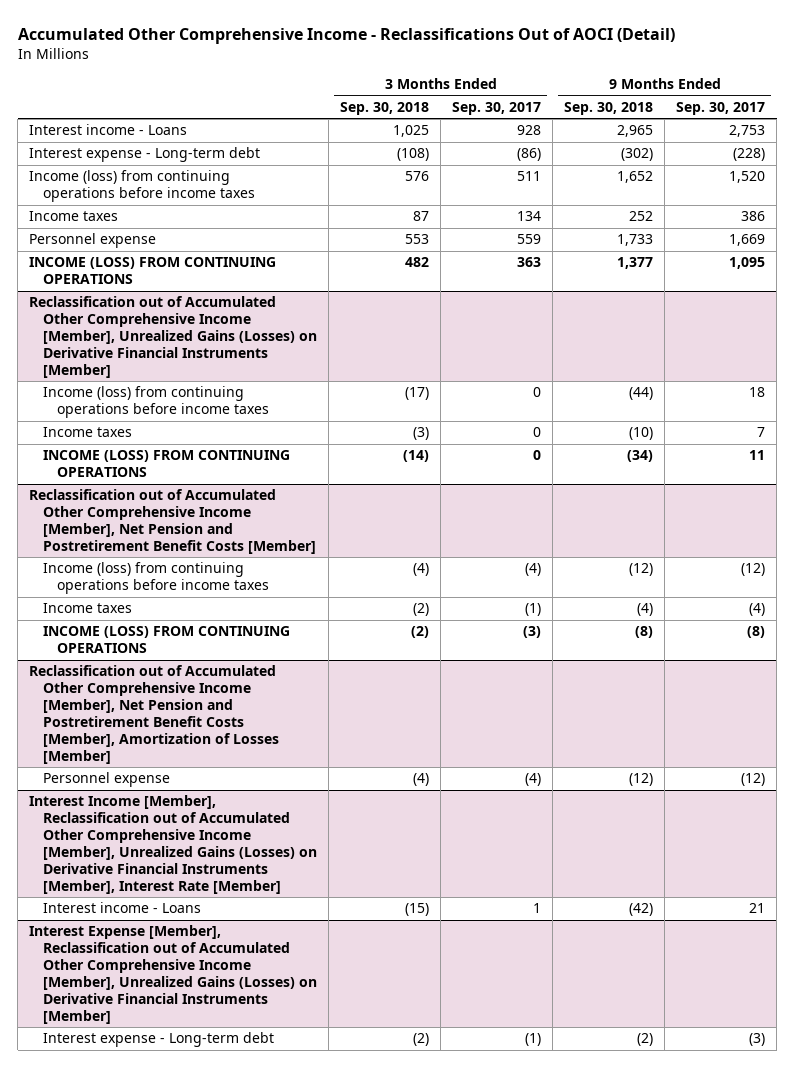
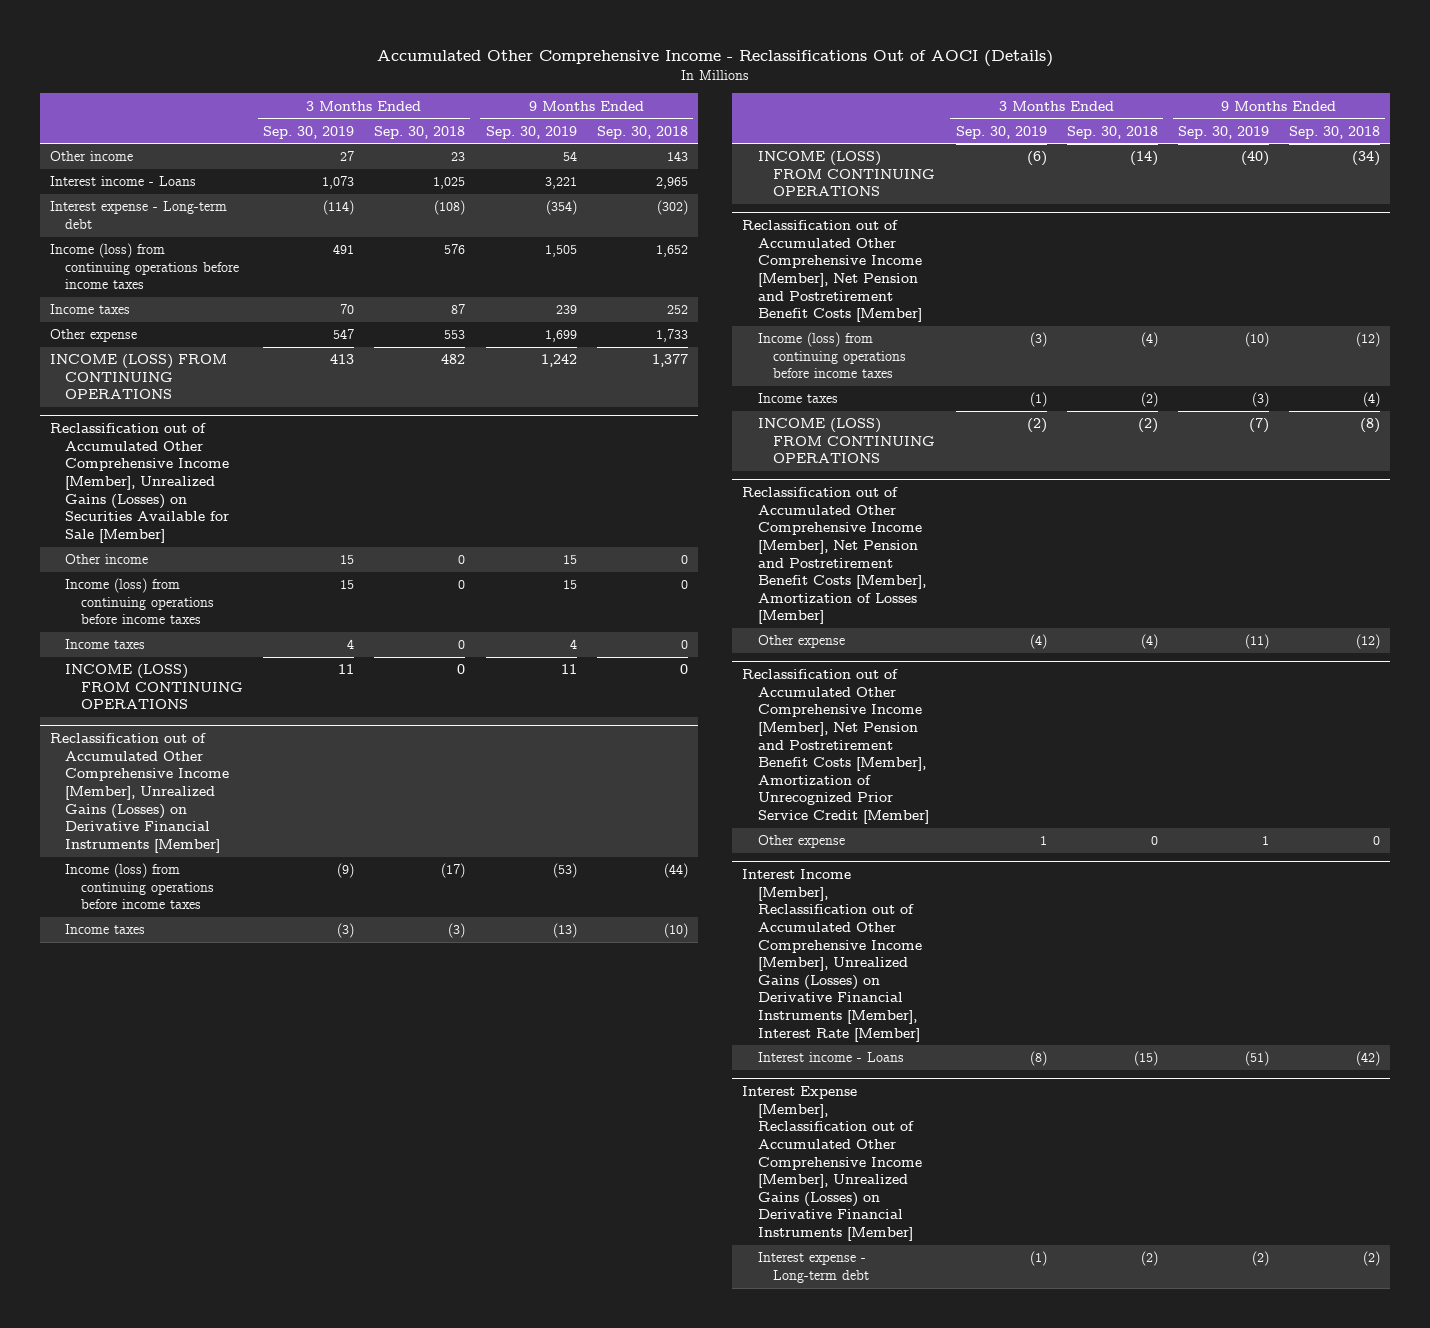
- Accumulated Other Comprehensive Income - Reclassifications Out of AOCI (Detail)
+ Accumulated Other Comprehensive Income - Reclassifications Out of AOCI (Details)
- | 3 Months Ended Sep. 30, 2018 | 3 Months Ended Sep. 30, 2017 | 9 Months Ended Sep. 30, 2018 | 9 Months Ended Sep. 30, 2017
+ | 3 Months Ended Sep. 30, 2019 | 3 Months Ended Sep. 30, 2018 | 9 Months Ended Sep. 30, 2019 | 9 Months Ended Sep. 30, 2018
+ Other income | 27 | 23 | 54 | 143
- Personnel expense | 553 | 559 | 1,733 | 1,669
+ Other expense | 547 | 553 | 1,699 | 1,733
+ Reclassification out of Accumulated Other Comprehensive Income [Member], Unrealized Gains (Losses) on Securities Available for Sale [Member]
+ Other income | 15 | 0 | 15 | 0
+ Income (loss) from continuing operations before income taxes | 15 | 0 | 15 | 0
+ Income taxes | 4 | 0 | 4 | 0
+ INCOME (LOSS) FROM CONTINUING OPERATIONS | 11 | 0 | 11 | 0
@ Reclassification out of Accumulated Other Comprehensive Income [Member], Net Pension and Postretirement Benefit Costs [Member], Amortization of Losses [Member]
- Personnel expense | (4) | (4) | (12) | (12)
+ Other expense | (4) | (4) | (11) | (12)
+ Reclassification out of Accumulated Other Comprehensive Income [Member], Net Pension and Postretirement Benefit Costs [Member], Amortization of Unrecognized Prior Service Credit [Member]
+ Other expense | 1 | 0 | 1 | 0

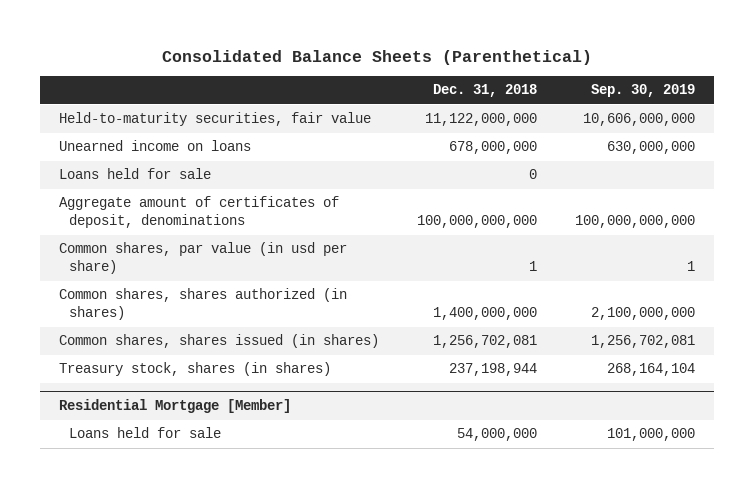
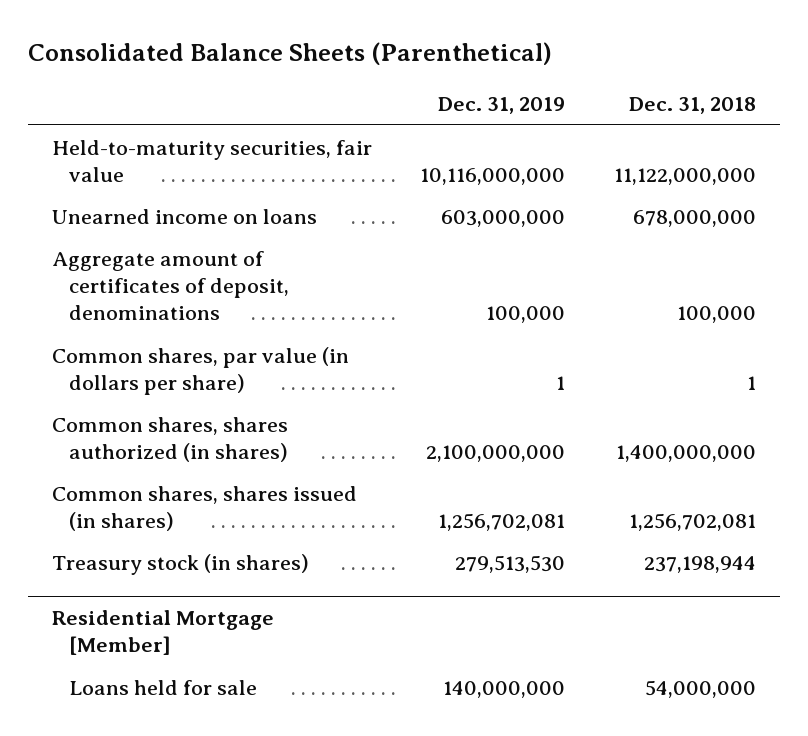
- | Dec. 31, 2018 | Sep. 30, 2019
+ | Dec. 31, 2019 | Dec. 31, 2018
- Loans held for sale | 0 |
- Aggregate amount of certificates of deposit, denominations | 100,000,000,000 | 100,000,000,000
- Common shares, par value (in usd per share) | 1 | 1
+ Aggregate amount of certificates of deposit, denominations | 100,000 | 100,000
+ Common shares, par value (in dollars per share) | 1 | 1
- Treasury stock, shares (in shares) | 237,198,944 | 268,164,104
+ Treasury stock (in shares) | 279,513,530 | 237,198,944

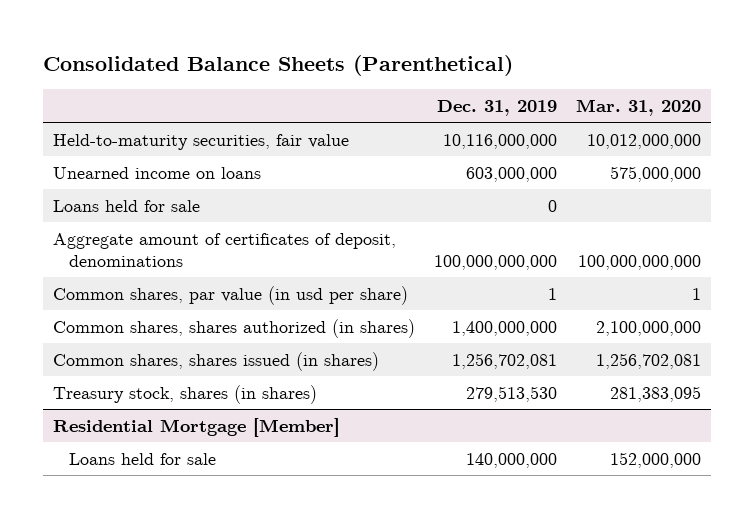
- | Dec. 31, 2019 | Dec. 31, 2018
+ | Dec. 31, 2019 | Mar. 31, 2020
- Aggregate amount of certificates of deposit, denominations | 100,000 | 100,000
- Common shares, par value (in dollars per share) | 1 | 1
- Common shares, shares authorized (in shares) | 2,100,000,000 | 1,400,000,000
+ Loans held for sale | 0 |
+ Aggregate amount of certificates of deposit, denominations | 100,000,000,000 | 100,000,000,000
+ Common shares, par value (in usd per share) | 1 | 1
+ Common shares, shares authorized (in shares) | 1,400,000,000 | 2,100,000,000
- Treasury stock (in shares) | 279,513,530 | 237,198,944
+ Treasury stock, shares (in shares) | 279,513,530 | 281,383,095

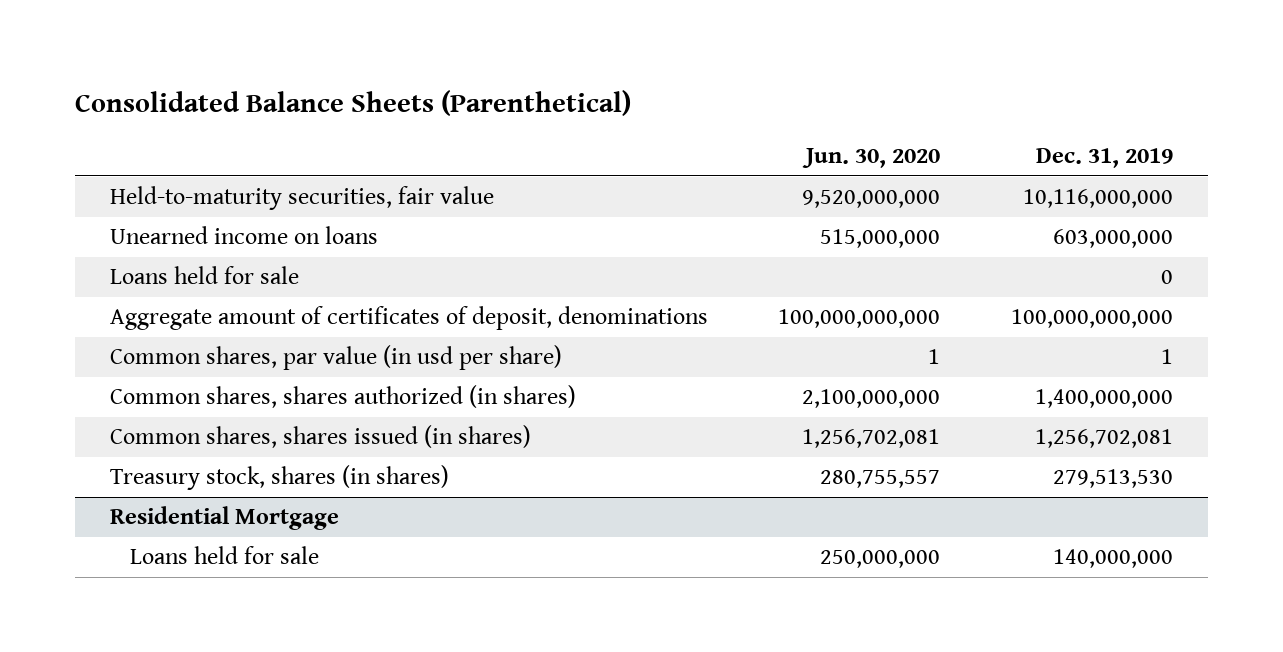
- | Dec. 31, 2019 | Mar. 31, 2020
+ | Jun. 30, 2020 | Dec. 31, 2019
- Residential Mortgage [Member]
+ Residential Mortgage

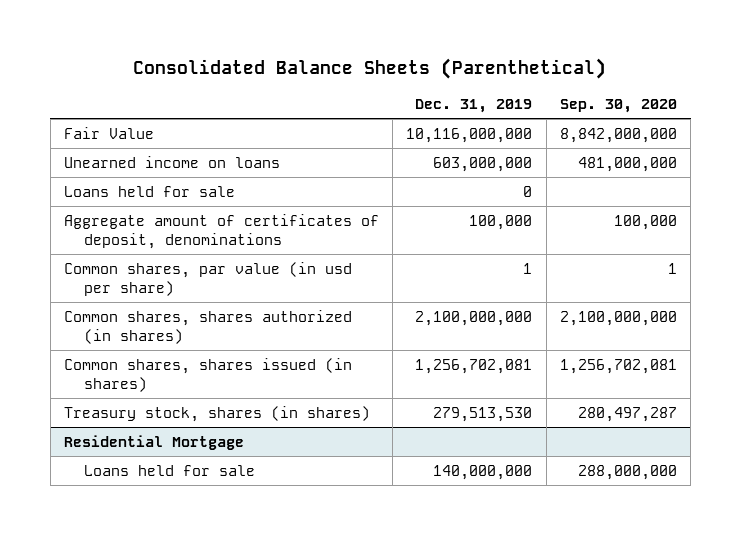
- | Jun. 30, 2020 | Dec. 31, 2019
+ | Dec. 31, 2019 | Sep. 30, 2020
- Held-to-maturity securities, fair value | 9,520,000,000 | 10,116,000,000
+ Fair Value | 10,116,000,000 | 8,842,000,000
- Aggregate amount of certificates of deposit, denominations | 100,000,000,000 | 100,000,000,000
+ Aggregate amount of certificates of deposit, denominations | 100,000 | 100,000
- Common shares, shares authorized (in shares) | 2,100,000,000 | 1,400,000,000
+ Common shares, shares authorized (in shares) | 2,100,000,000 | 2,100,000,000

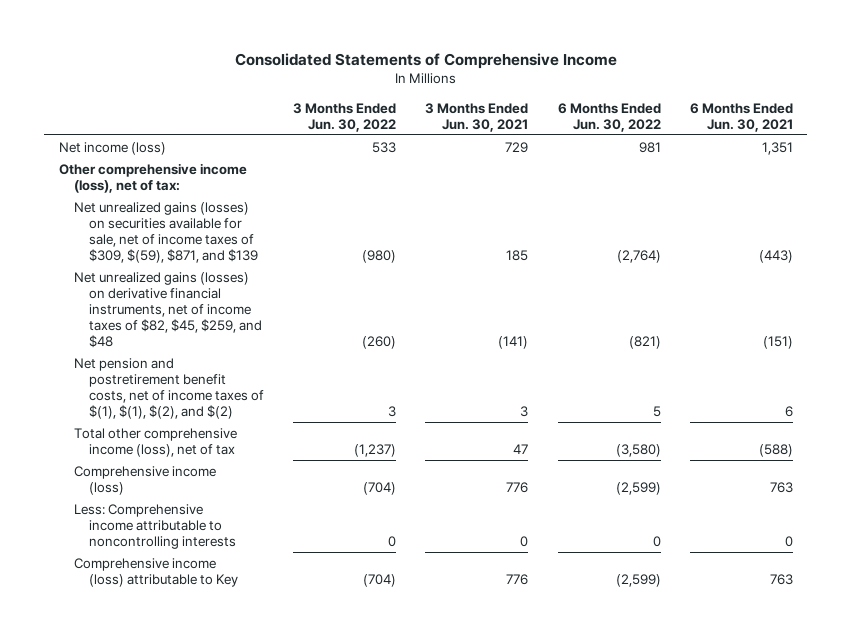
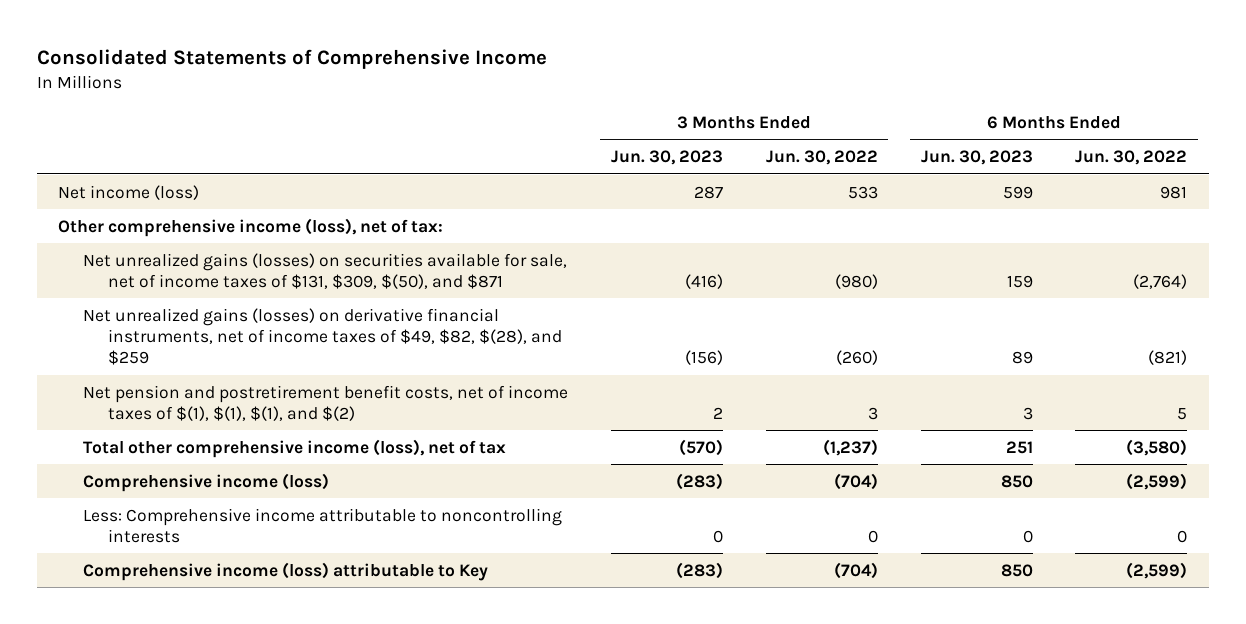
- | 3 Months Ended Jun. 30, 2022 | 3 Months Ended Jun. 30, 2021 | 6 Months Ended Jun. 30, 2022 | 6 Months Ended Jun. 30, 2021
+ | 3 Months Ended Jun. 30, 2023 | 3 Months Ended Jun. 30, 2022 | 6 Months Ended Jun. 30, 2023 | 6 Months Ended Jun. 30, 2022
- Net unrealized gains (losses) on securities available for sale, net of income taxes of $309, $(59), $871, and $139 | (980) | 185 | (2,764) | (443)
- Net unrealized gains (losses) on derivative financial instruments, net of income taxes of $82, $45, $259, and $48 | (260) | (141) | (821) | (151)
- Net pension and postretirement benefit costs, net of income taxes of $(1), $(1), $(2), and $(2) | 3 | 3 | 5 | 6
+ Net unrealized gains (losses) on securities available for sale, net of income taxes of $131, $309, $(50), and $871 | (416) | (980) | 159 | (2,764)
+ Net unrealized gains (losses) on derivative financial instruments, net of income taxes of $49, $82, $(28), and $259 | (156) | (260) | 89 | (821)
+ Net pension and postretirement benefit costs, net of income taxes of $(1), $(1), $(1), and $(2) | 2 | 3 | 3 | 5

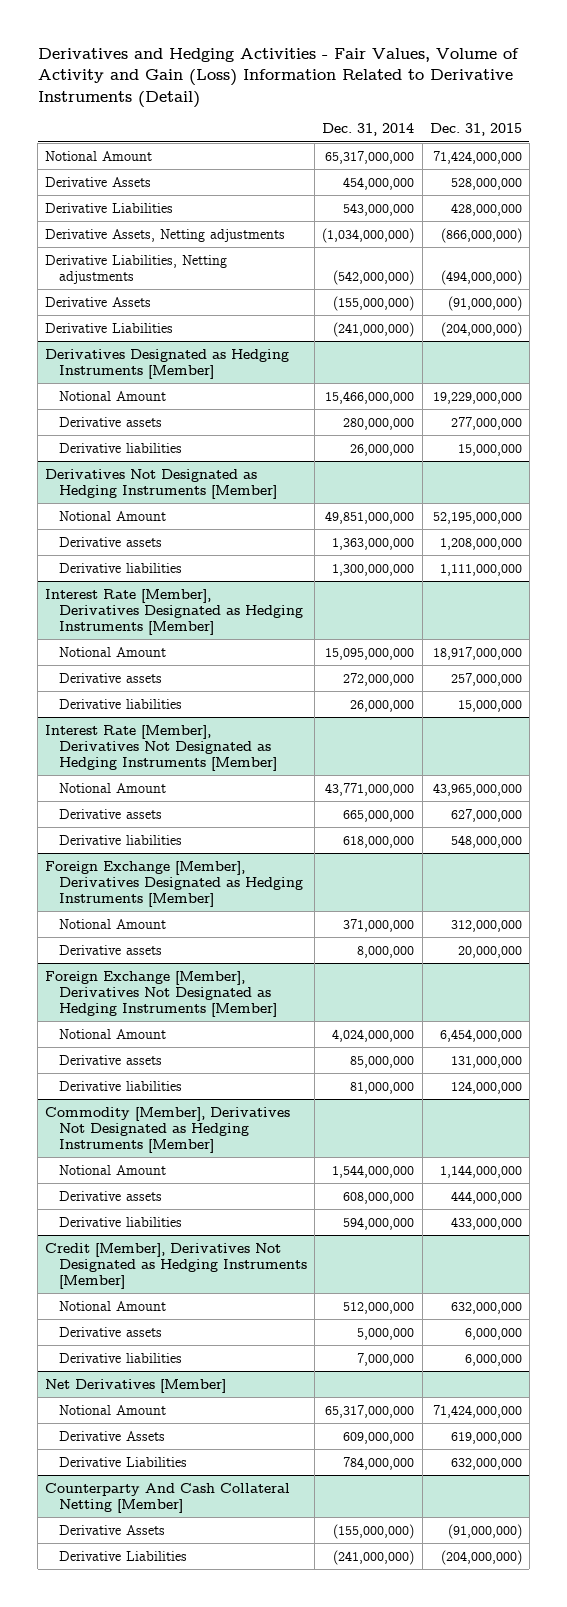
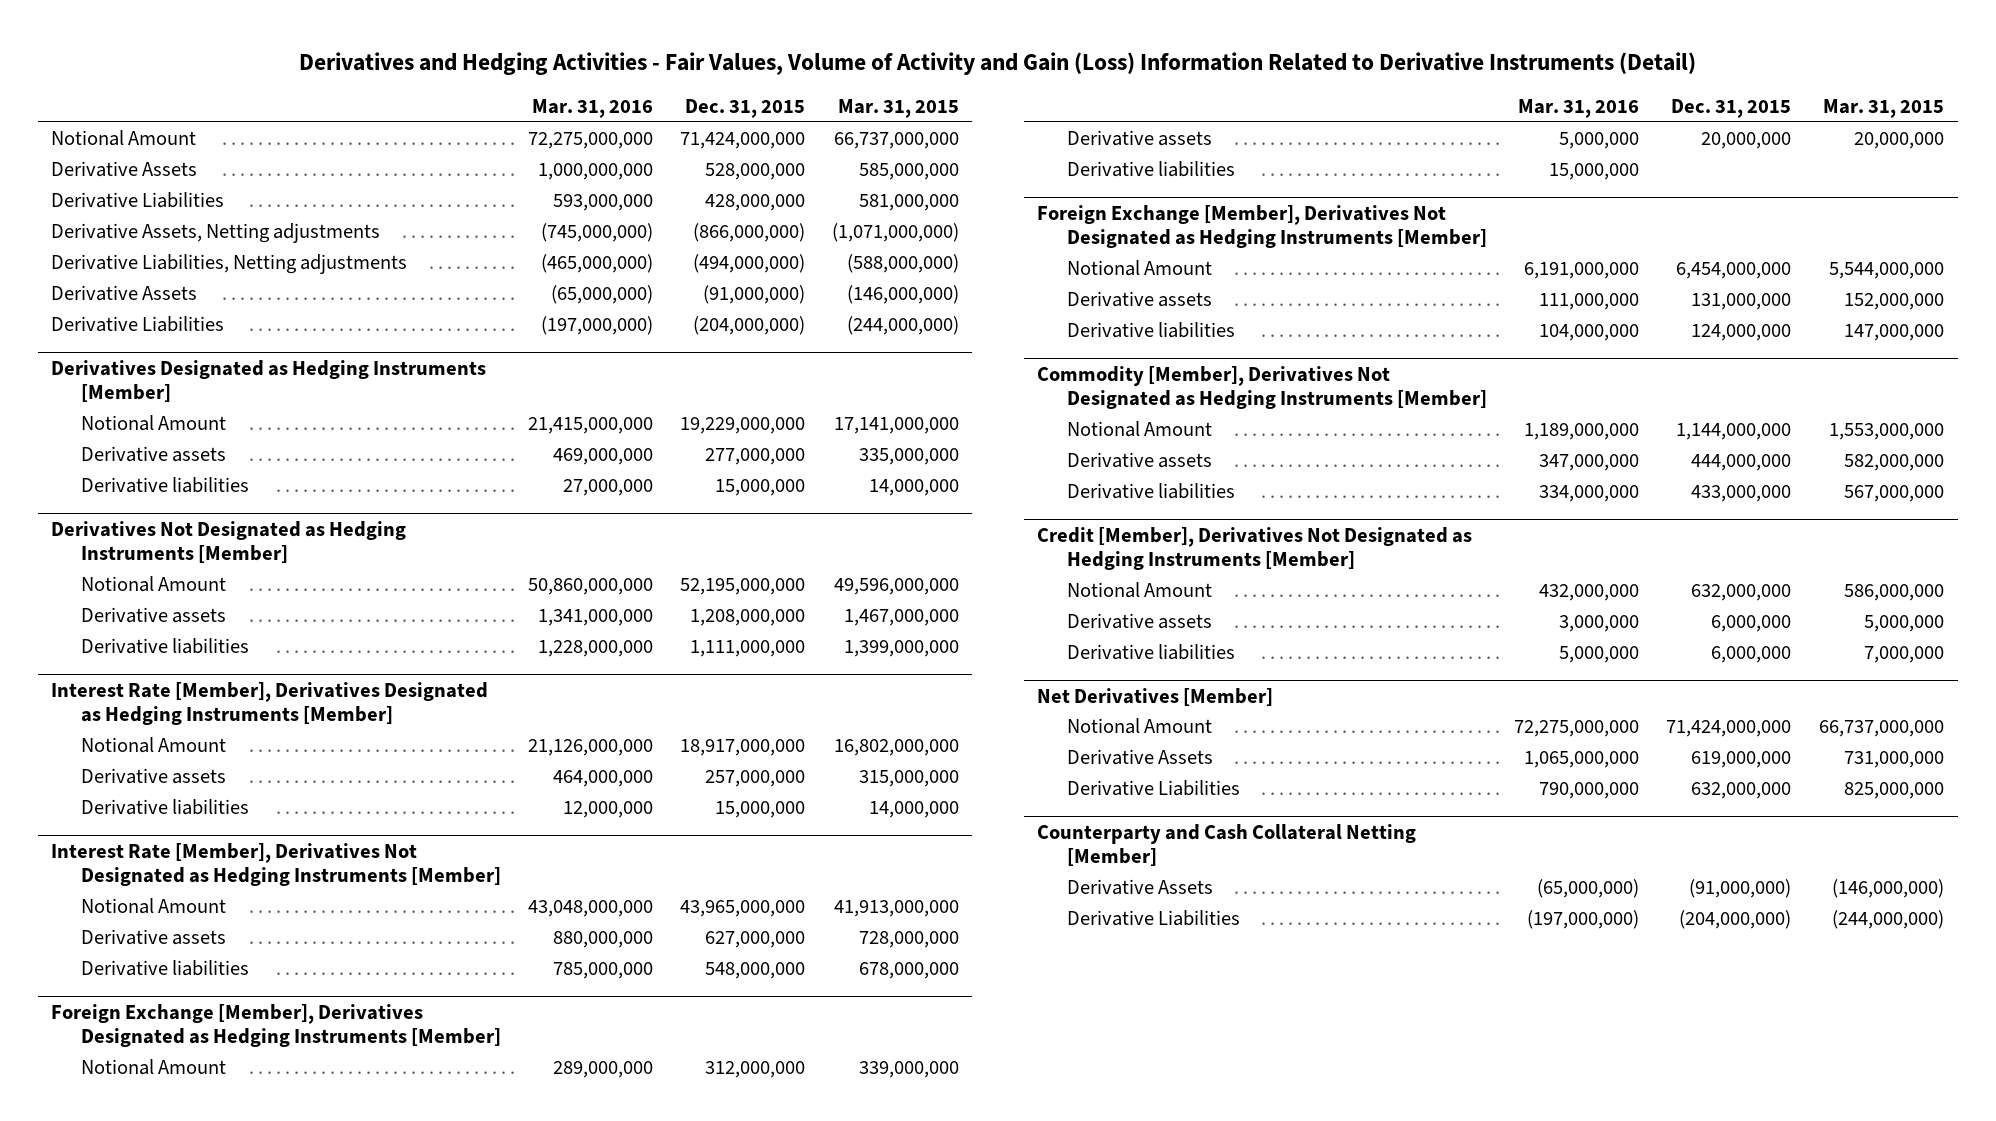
- | Dec. 31, 2014 | Dec. 31, 2015
+ | Mar. 31, 2016 | Dec. 31, 2015 | Mar. 31, 2015
@ Foreign Exchange [Member], Derivatives Designated as Hedging Instruments [Member]
+ Derivative liabilities | 15,000,000 | |
- Counterparty And Cash Collateral Netting [Member]
+ Counterparty and Cash Collateral Netting [Member]

